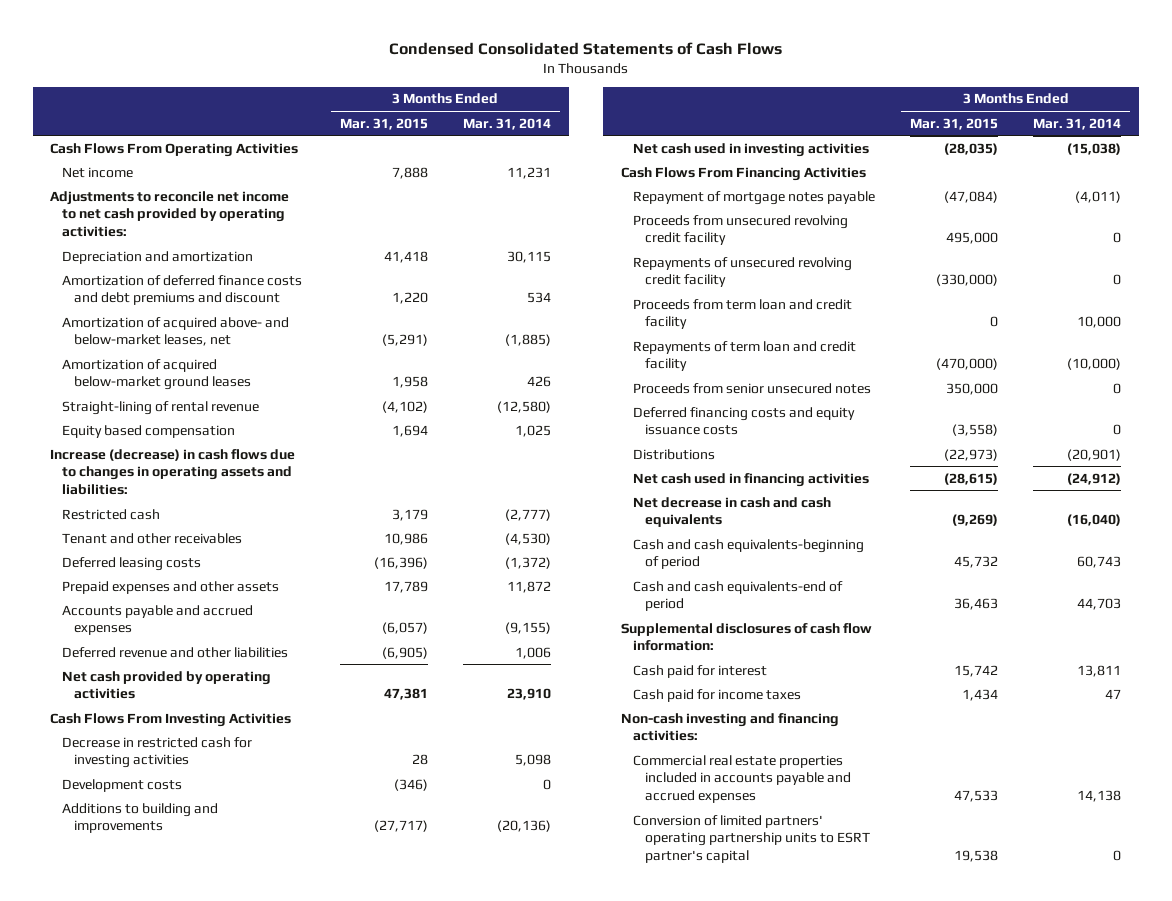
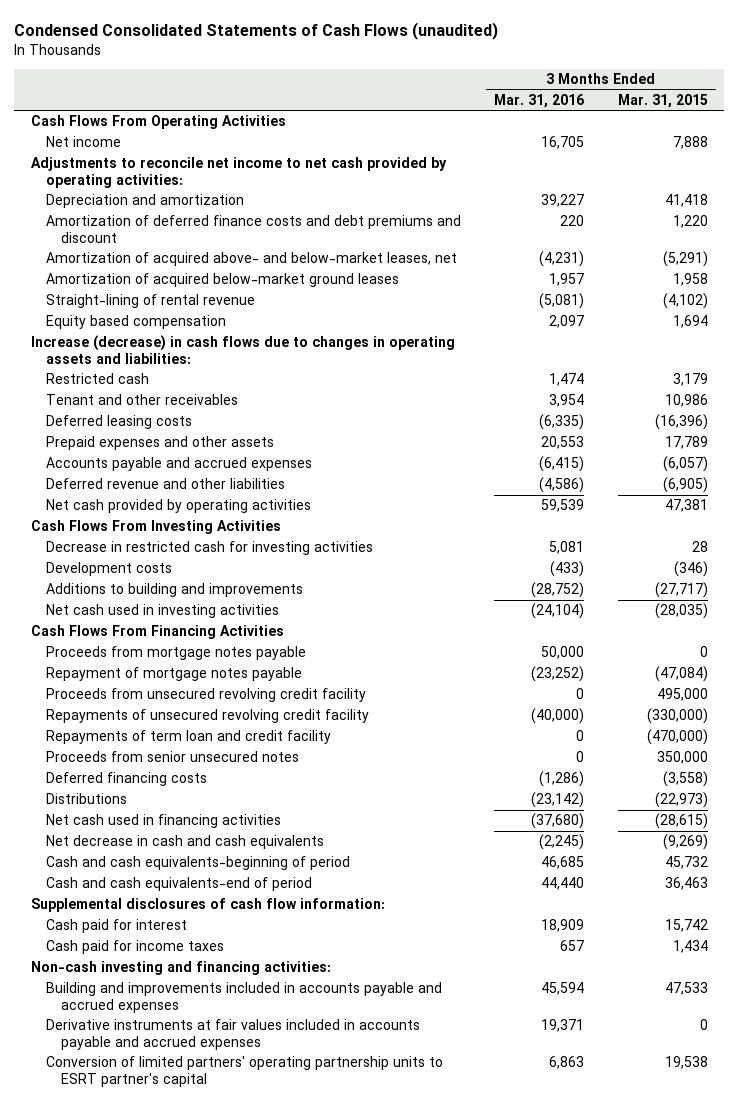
- Condensed Consolidated Statements of Cash Flows
+ Condensed Consolidated Statements of Cash Flows (unaudited)
- | 3 Months Ended Mar. 31, 2015 | 3 Months Ended Mar. 31, 2014
+ | 3 Months Ended Mar. 31, 2016 | 3 Months Ended Mar. 31, 2015
+ Proceeds from mortgage notes payable | 50,000 | 0
- Proceeds from term loan and credit facility | 0 | 10,000
- Deferred financing costs and equity issuance costs | (3,558) | 0
+ Deferred financing costs | (1,286) | (3,558)
- Commercial real estate properties included in accounts payable and accrued expenses | 47,533 | 14,138
+ Building and improvements included in accounts payable and accrued expenses | 45,594 | 47,533
+ Derivative instruments at fair values included in accounts payable and accrued expenses | 19,371 | 0

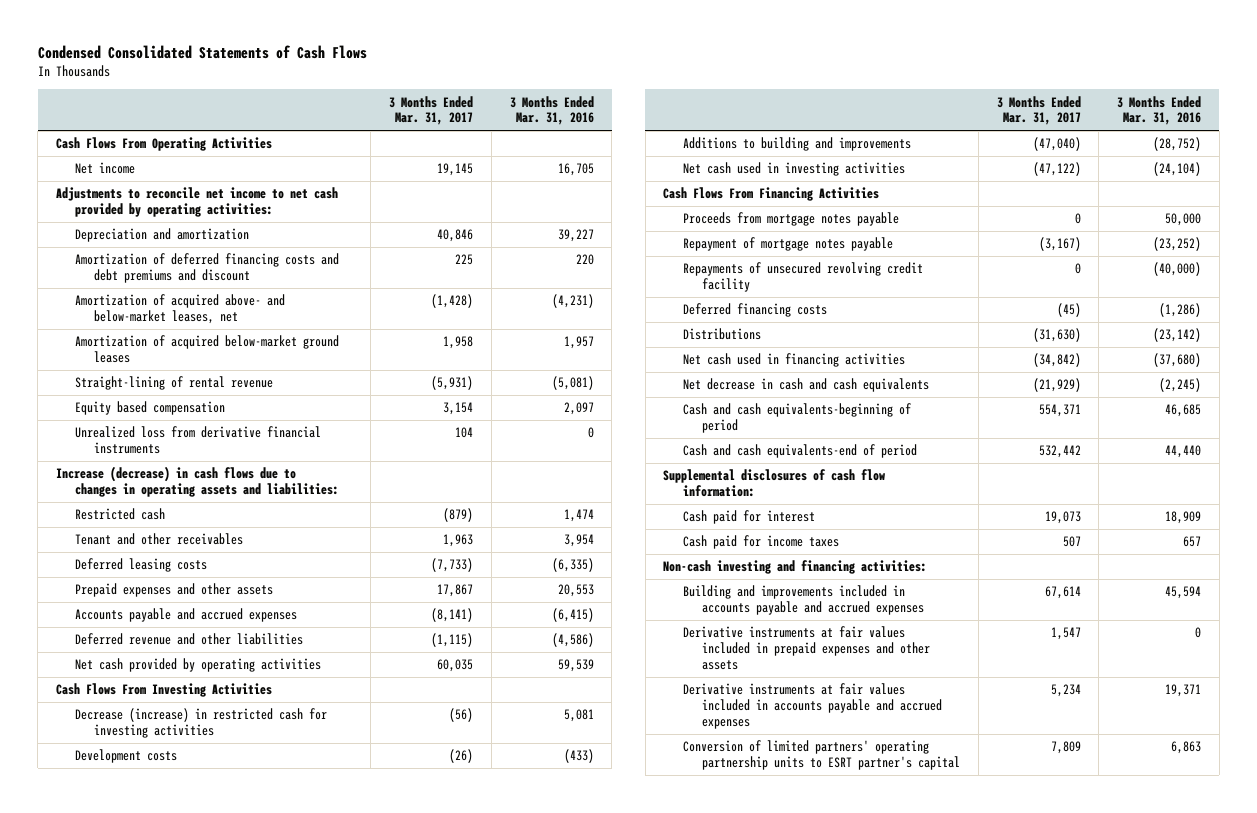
- Condensed Consolidated Statements of Cash Flows (unaudited)
+ Condensed Consolidated Statements of Cash Flows
- | 3 Months Ended Mar. 31, 2016 | 3 Months Ended Mar. 31, 2015
+ | 3 Months Ended Mar. 31, 2017 | 3 Months Ended Mar. 31, 2016
- Amortization of deferred finance costs and debt premiums and discount | 220 | 1,220
+ Amortization of deferred financing costs and debt premiums and discount | 225 | 220
+ Unrealized loss from derivative financial instruments | 104 | 0
- Decrease in restricted cash for investing activities | 5,081 | 28
+ Decrease (increase) in restricted cash for investing activities | (56) | 5,081
- Proceeds from unsecured revolving credit facility | 0 | 495,000
- Repayments of term loan and credit facility | 0 | (470,000)
- Proceeds from senior unsecured notes | 0 | 350,000
+ Derivative instruments at fair values included in prepaid expenses and other assets | 1,547 | 0

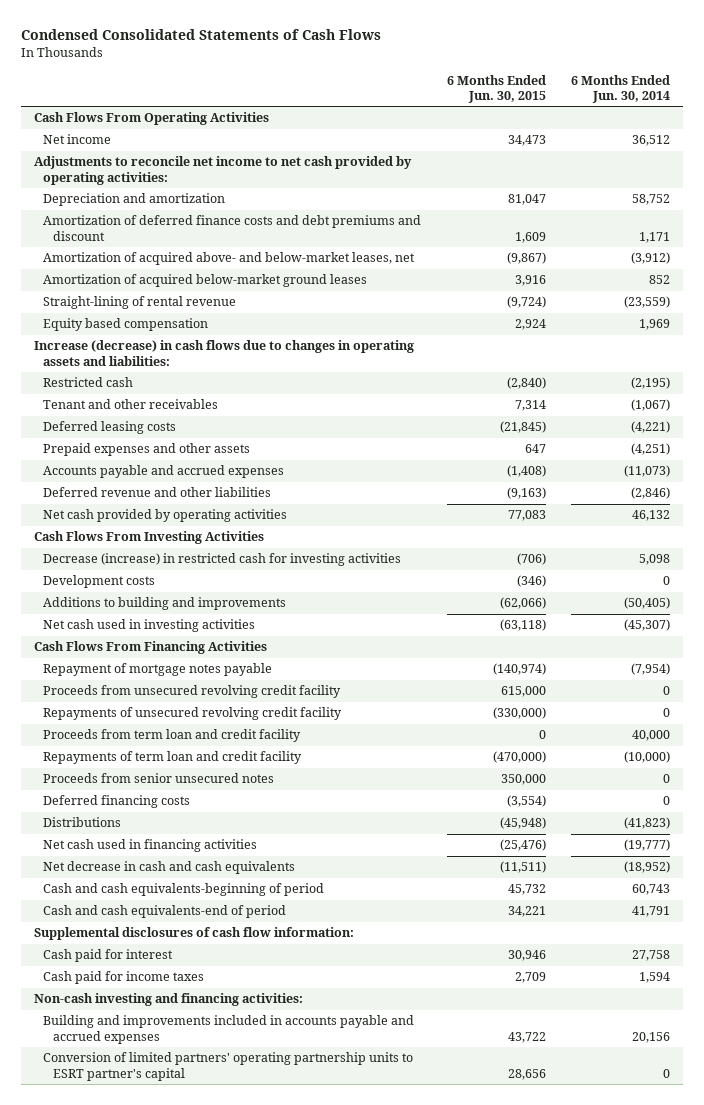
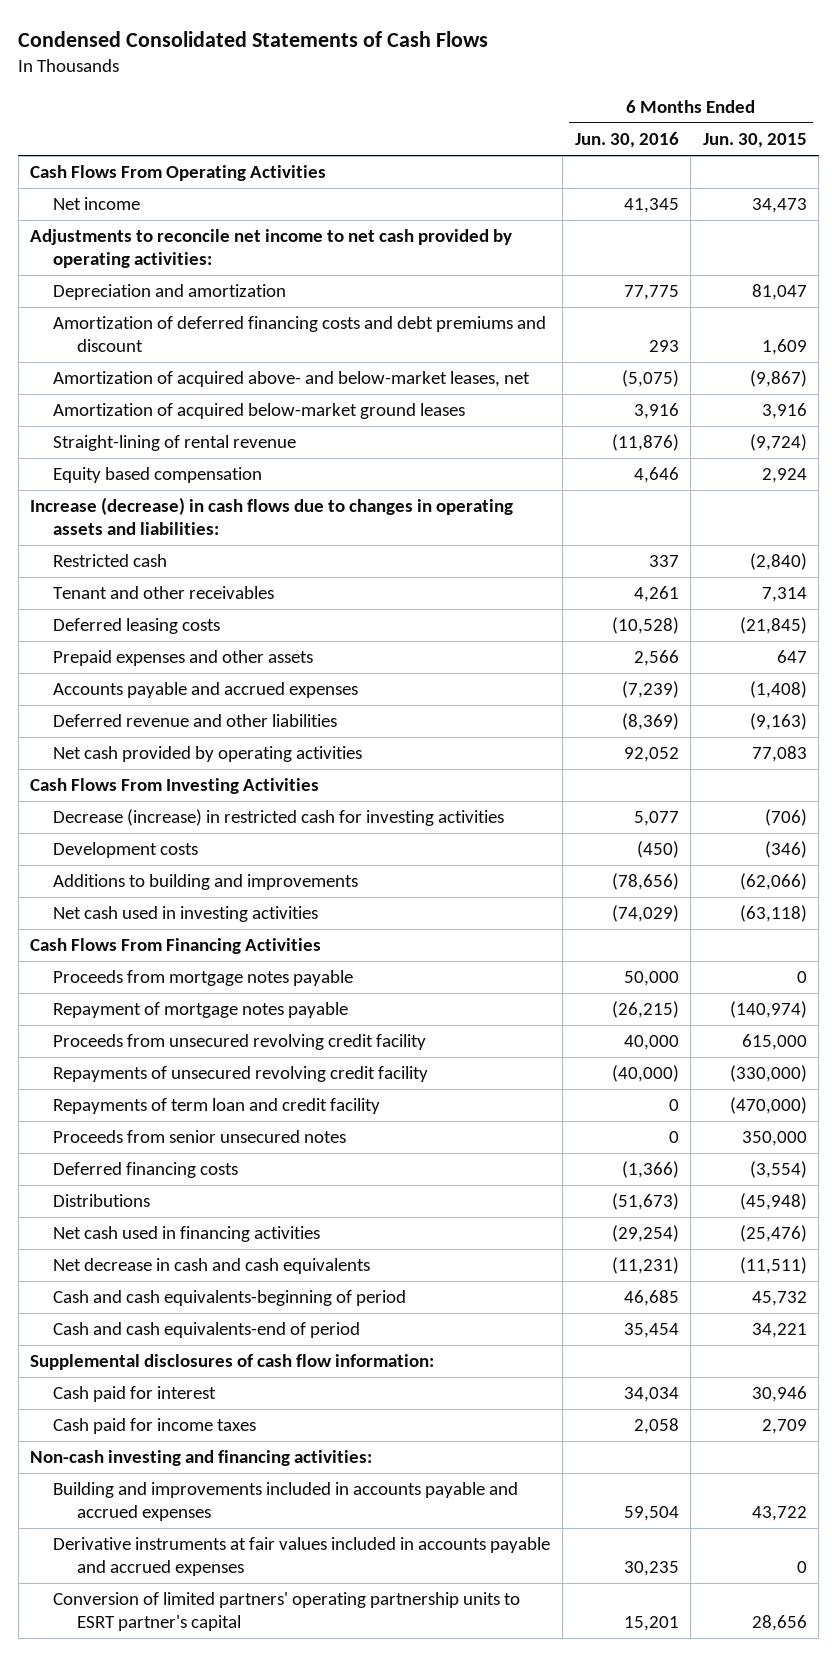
- | 6 Months Ended Jun. 30, 2015 | 6 Months Ended Jun. 30, 2014
+ | 6 Months Ended Jun. 30, 2016 | 6 Months Ended Jun. 30, 2015
- Amortization of deferred finance costs and debt premiums and discount | 1,609 | 1,171
+ Amortization of deferred financing costs and debt premiums and discount | 293 | 1,609
+ Proceeds from mortgage notes payable | 50,000 | 0
- Proceeds from term loan and credit facility | 0 | 40,000
+ Derivative instruments at fair values included in accounts payable and accrued expenses | 30,235 | 0

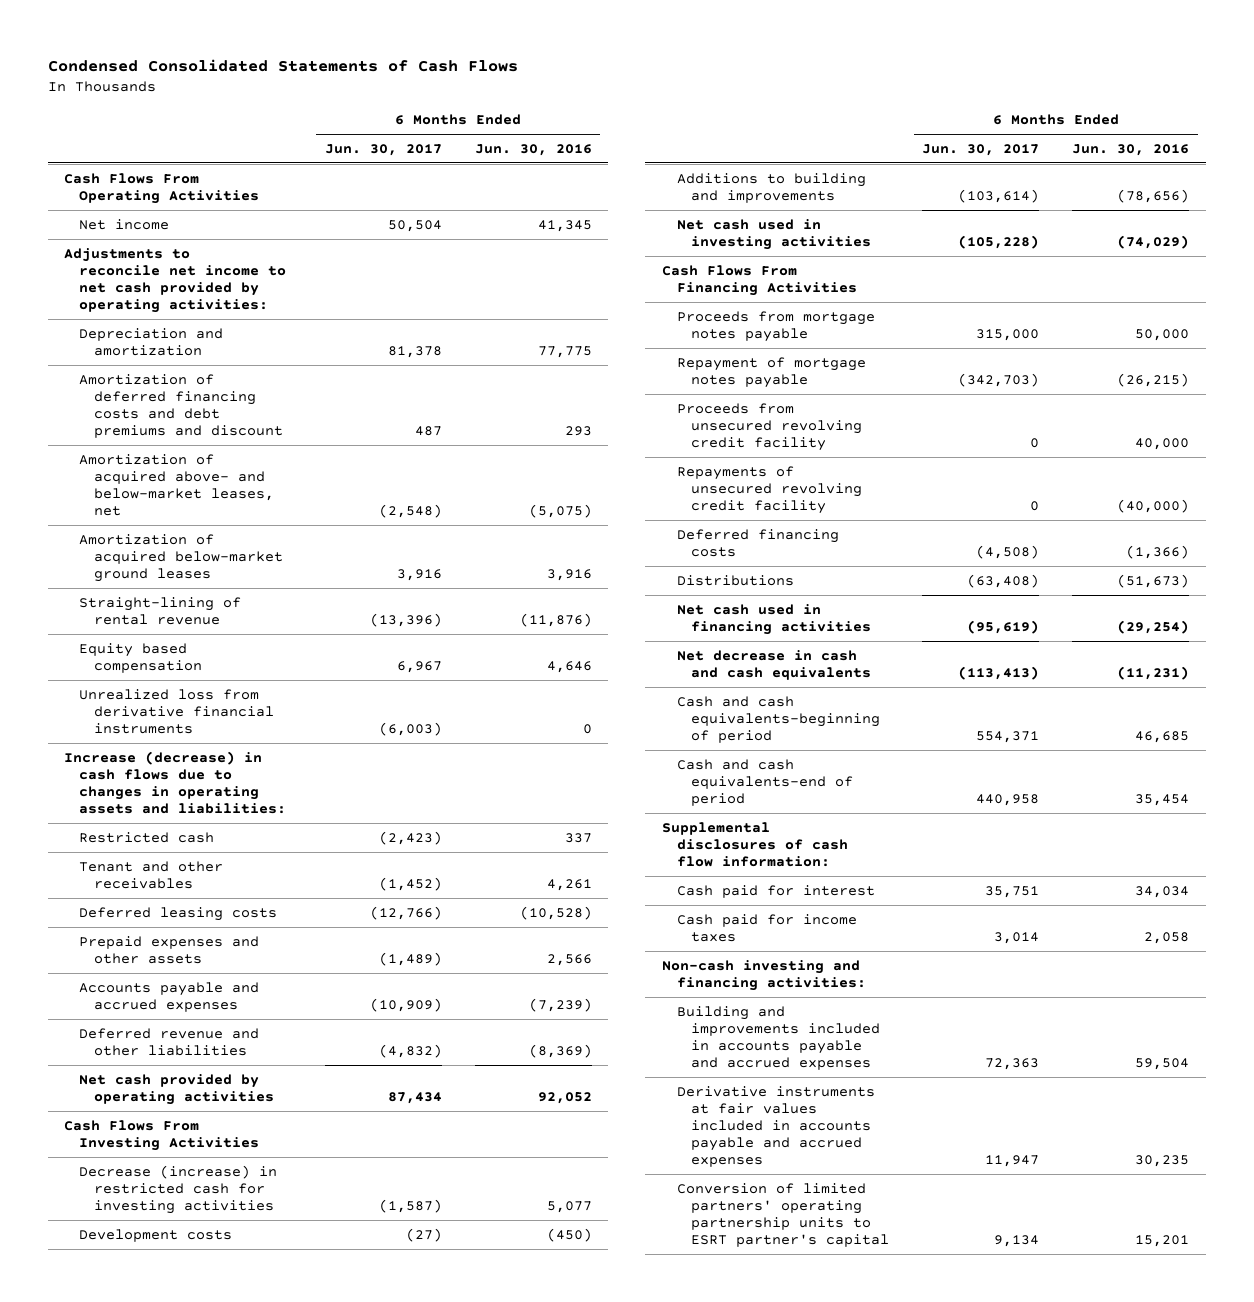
- | 6 Months Ended Jun. 30, 2016 | 6 Months Ended Jun. 30, 2015
+ | 6 Months Ended Jun. 30, 2017 | 6 Months Ended Jun. 30, 2016
+ Unrealized loss from derivative financial instruments | (6,003) | 0
- Repayments of term loan and credit facility | 0 | (470,000)
- Proceeds from senior unsecured notes | 0 | 350,000

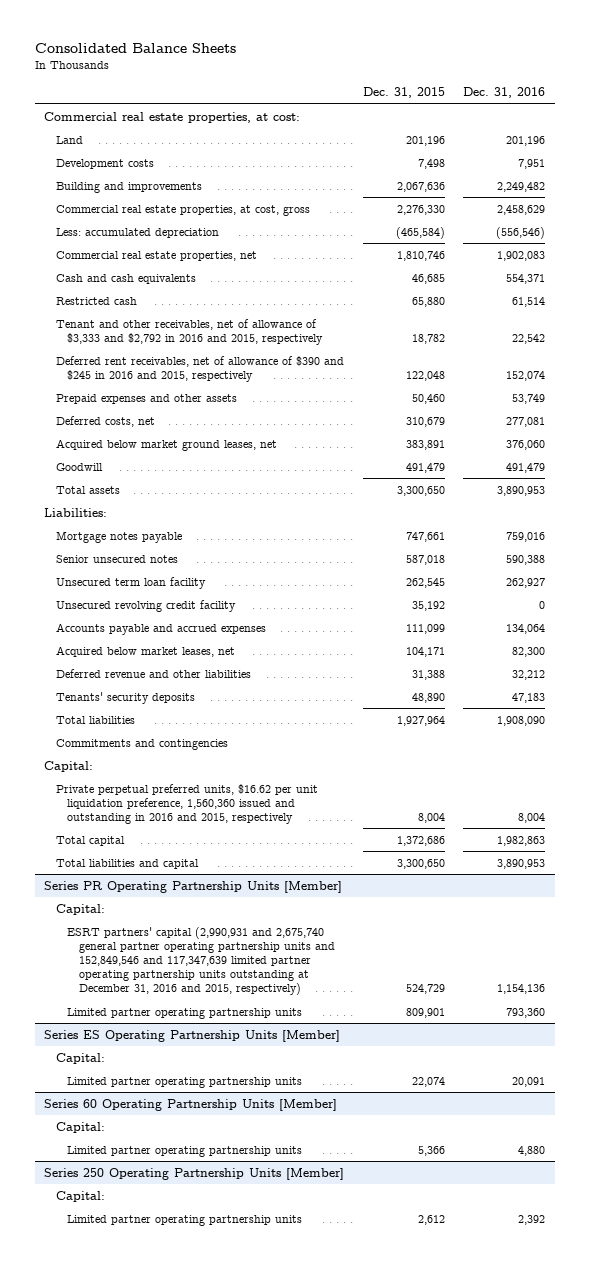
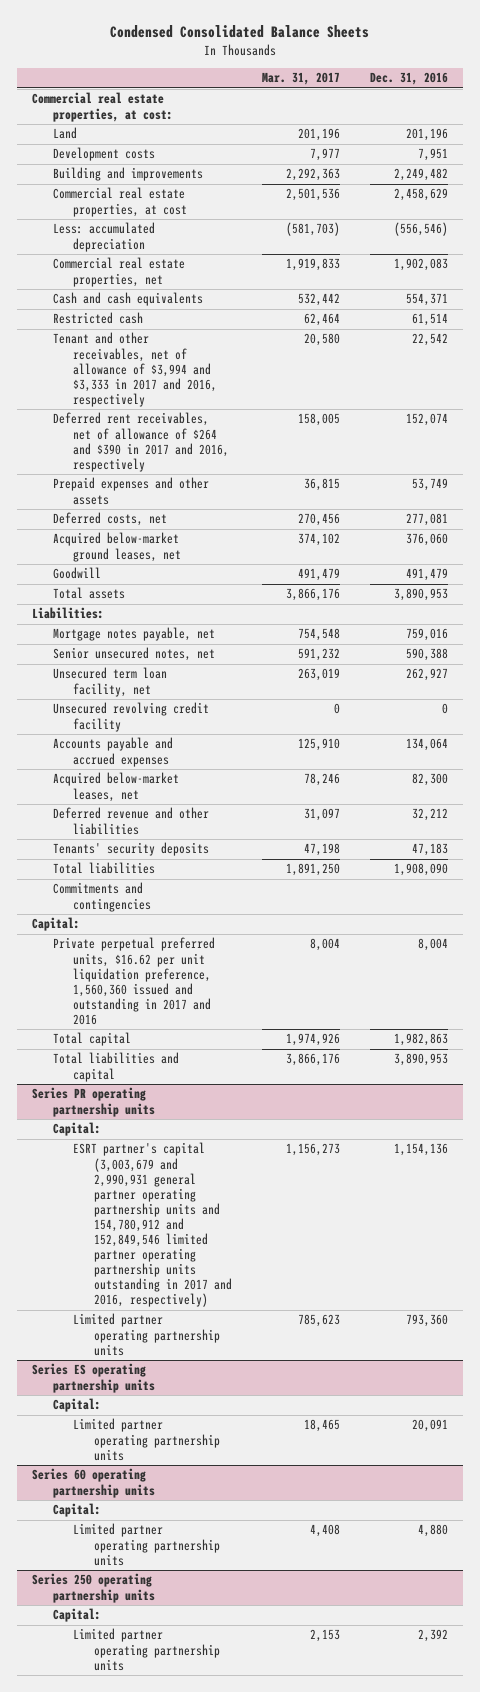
- Consolidated Balance Sheets
+ Condensed Consolidated Balance Sheets
- | Dec. 31, 2015 | Dec. 31, 2016
+ | Mar. 31, 2017 | Dec. 31, 2016
- Commercial real estate properties, at cost, gross | 2,276,330 | 2,458,629
+ Commercial real estate properties, at cost | 2,501,536 | 2,458,629
- Tenant and other receivables, net of allowance of $3,333 and $2,792 in 2016 and 2015, respectively | 18,782 | 22,542
- Deferred rent receivables, net of allowance of $390 and $245 in 2016 and 2015, respectively | 122,048 | 152,074
+ Tenant and other receivables, net of allowance of $3,994 and $3,333 in 2017 and 2016, respectively | 20,580 | 22,542
+ Deferred rent receivables, net of allowance of $264 and $390 in 2017 and 2016, respectively | 158,005 | 152,074
- Acquired below market ground leases, net | 383,891 | 376,060
+ Acquired below-market ground leases, net | 374,102 | 376,060
- Mortgage notes payable | 747,661 | 759,016
- Senior unsecured notes | 587,018 | 590,388
- Unsecured term loan facility | 262,545 | 262,927
+ Mortgage notes payable, net | 754,548 | 759,016
+ Senior unsecured notes, net | 591,232 | 590,388
+ Unsecured term loan facility, net | 263,019 | 262,927
- Acquired below market leases, net | 104,171 | 82,300
+ Acquired below-market leases, net | 78,246 | 82,300
- Private perpetual preferred units, $16.62 per unit liquidation preference, 1,560,360 issued and outstanding in 2016 and 2015, respectively | 8,004 | 8,004
+ Private perpetual preferred units, $16.62 per unit liquidation preference, 1,560,360 issued and outstanding in 2017 and 2016 | 8,004 | 8,004
- Series PR Operating Partnership Units [Member]
+ Series PR operating partnership units
- ESRT partners' capital (2,990,931 and 2,675,740 general partner operating partnership units and 152,849,546 and 117,347,639 limited partner operating partnership units outstanding at December 31, 2016 and 2015, respectively) | 524,729 | 1,154,136
+ ESRT partner's capital (3,003,679 and 2,990,931 general partner operating partnership units and 154,780,912 and 152,849,546 limited partner operating partnership units outstanding in 2017 and 2016, respectively) | 1,156,273 | 1,154,136
- Series ES Operating Partnership Units [Member]
+ Series ES operating partnership units
- Series 60 Operating Partnership Units [Member]
+ Series 60 operating partnership units
- Series 250 Operating Partnership Units [Member]
+ Series 250 operating partnership units

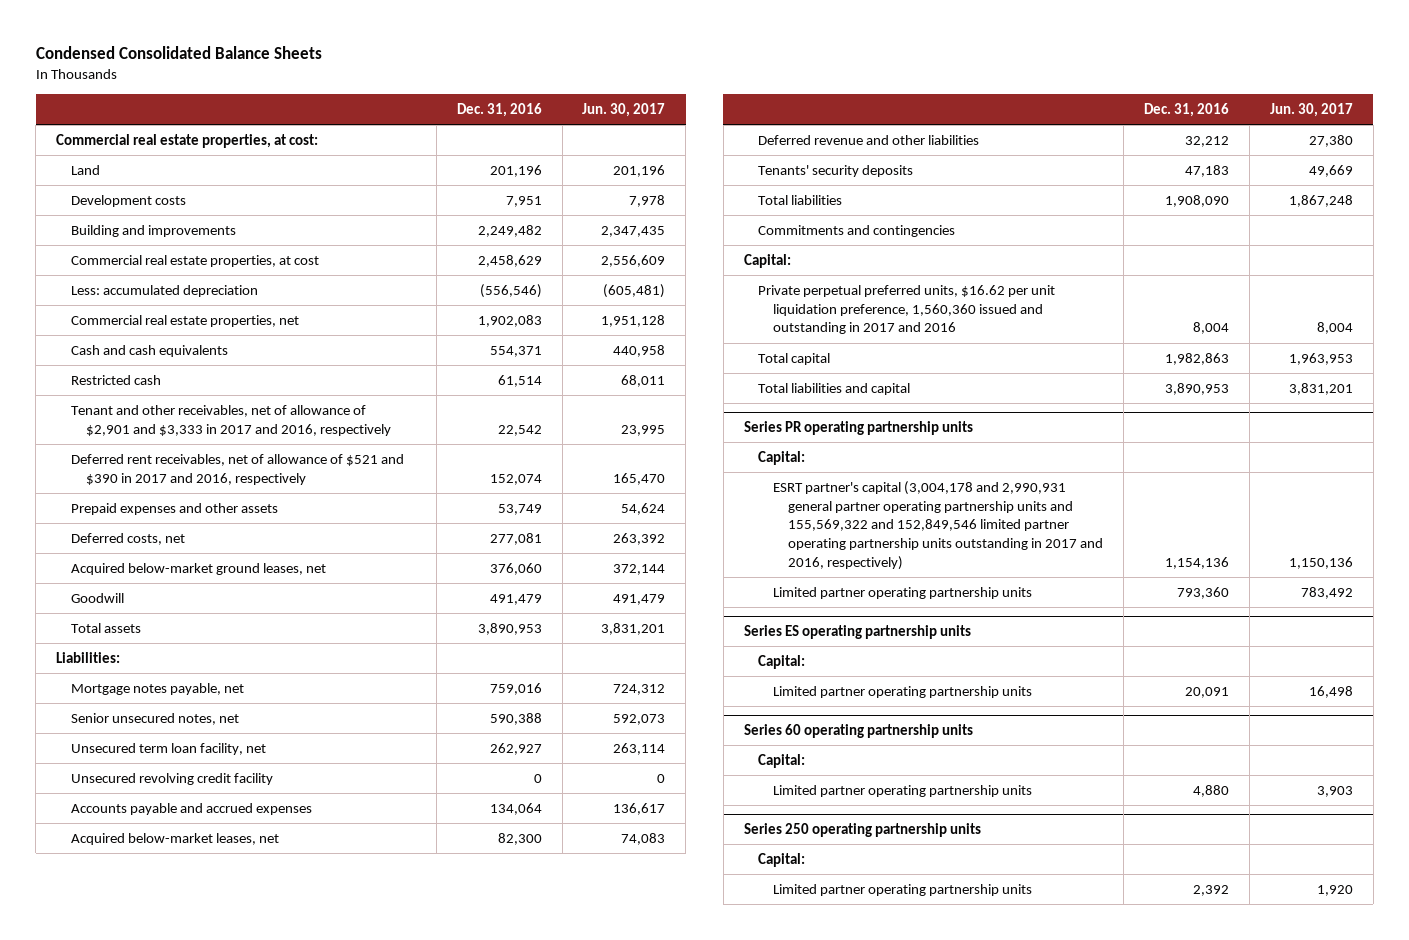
- | Mar. 31, 2017 | Dec. 31, 2016
+ | Dec. 31, 2016 | Jun. 30, 2017
- Tenant and other receivables, net of allowance of $3,994 and $3,333 in 2017 and 2016, respectively | 20,580 | 22,542
- Deferred rent receivables, net of allowance of $264 and $390 in 2017 and 2016, respectively | 158,005 | 152,074
+ Tenant and other receivables, net of allowance of $2,901 and $3,333 in 2017 and 2016, respectively | 22,542 | 23,995
+ Deferred rent receivables, net of allowance of $521 and $390 in 2017 and 2016, respectively | 152,074 | 165,470
@ Series PR operating partnership units
- ESRT partner's capital (3,003,679 and 2,990,931 general partner operating partnership units and 154,780,912 and 152,849,546 limited partner operating partnership units outstanding in 2017 and 2016, respectively) | 1,156,273 | 1,154,136
+ ESRT partner's capital (3,004,178 and 2,990,931 general partner operating partnership units and 155,569,322 and 152,849,546 limited partner operating partnership units outstanding in 2017 and 2016, respectively) | 1,154,136 | 1,150,136

